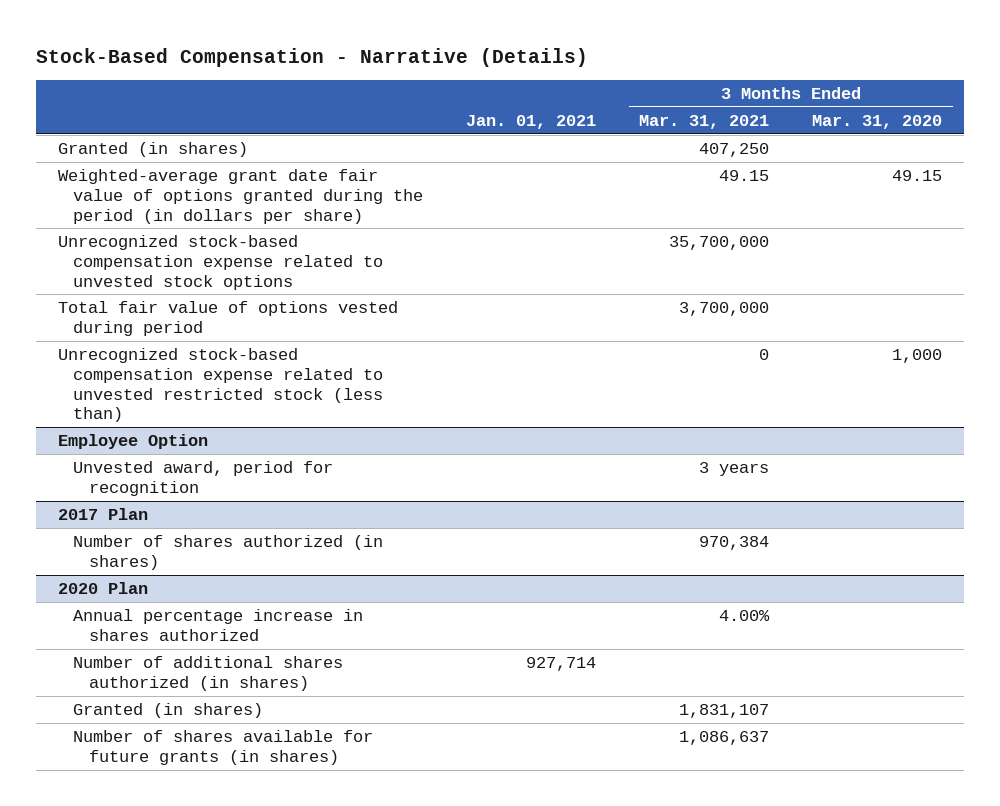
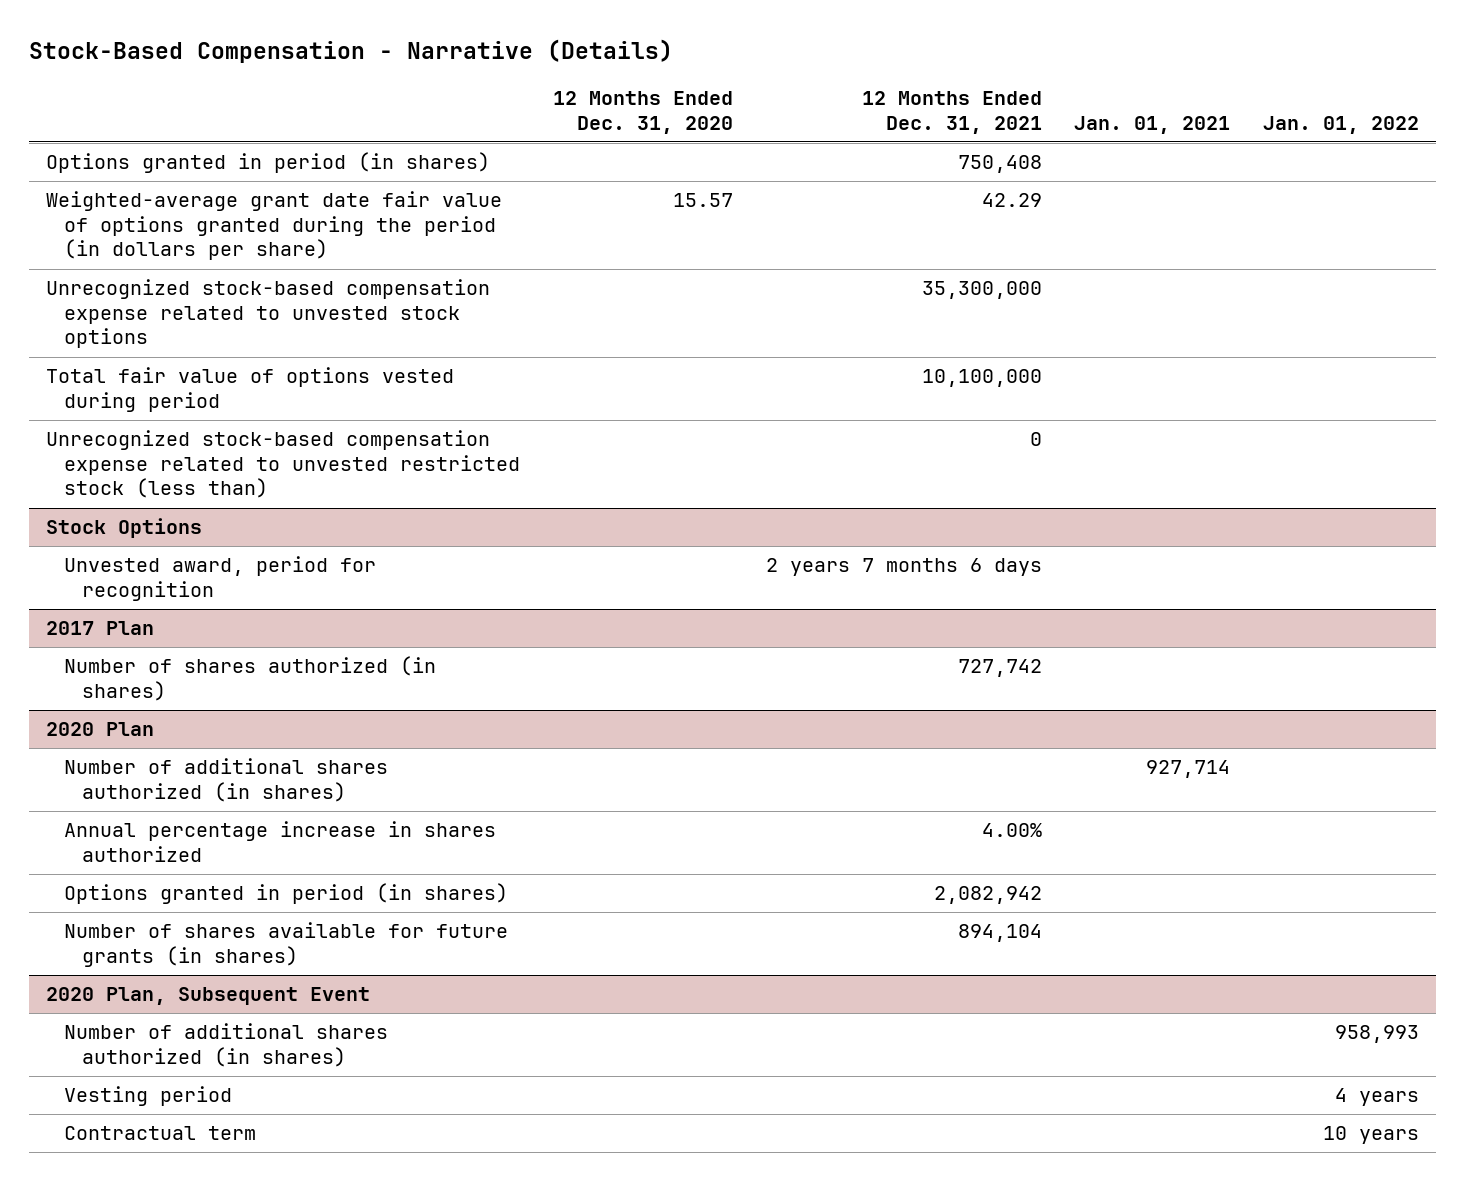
- | Jan. 01, 2021 | 3 Months Ended Mar. 31, 2021 | 3 Months Ended Mar. 31, 2020
+ | 12 Months Ended Dec. 31, 2020 | 12 Months Ended Dec. 31, 2021 | Jan. 01, 2021 | Jan. 01, 2022
- Granted (in shares) | | 407,250 |
+ Options granted in period (in shares) | | 750,408 | |
- Employee Option
+ Stock Options
@ 2020 Plan
- Granted (in shares) | | 1,831,107 |
moved down: Annual percentage increase in shares authorized | | 4.00% | |
+ Options granted in period (in shares) | | 2,082,942 | |
+ 2020 Plan, Subsequent Event
+ Number of additional shares authorized (in shares) | | | | 958,993
+ Vesting period | | | | 4 years
+ Contractual term | | | | 10 years

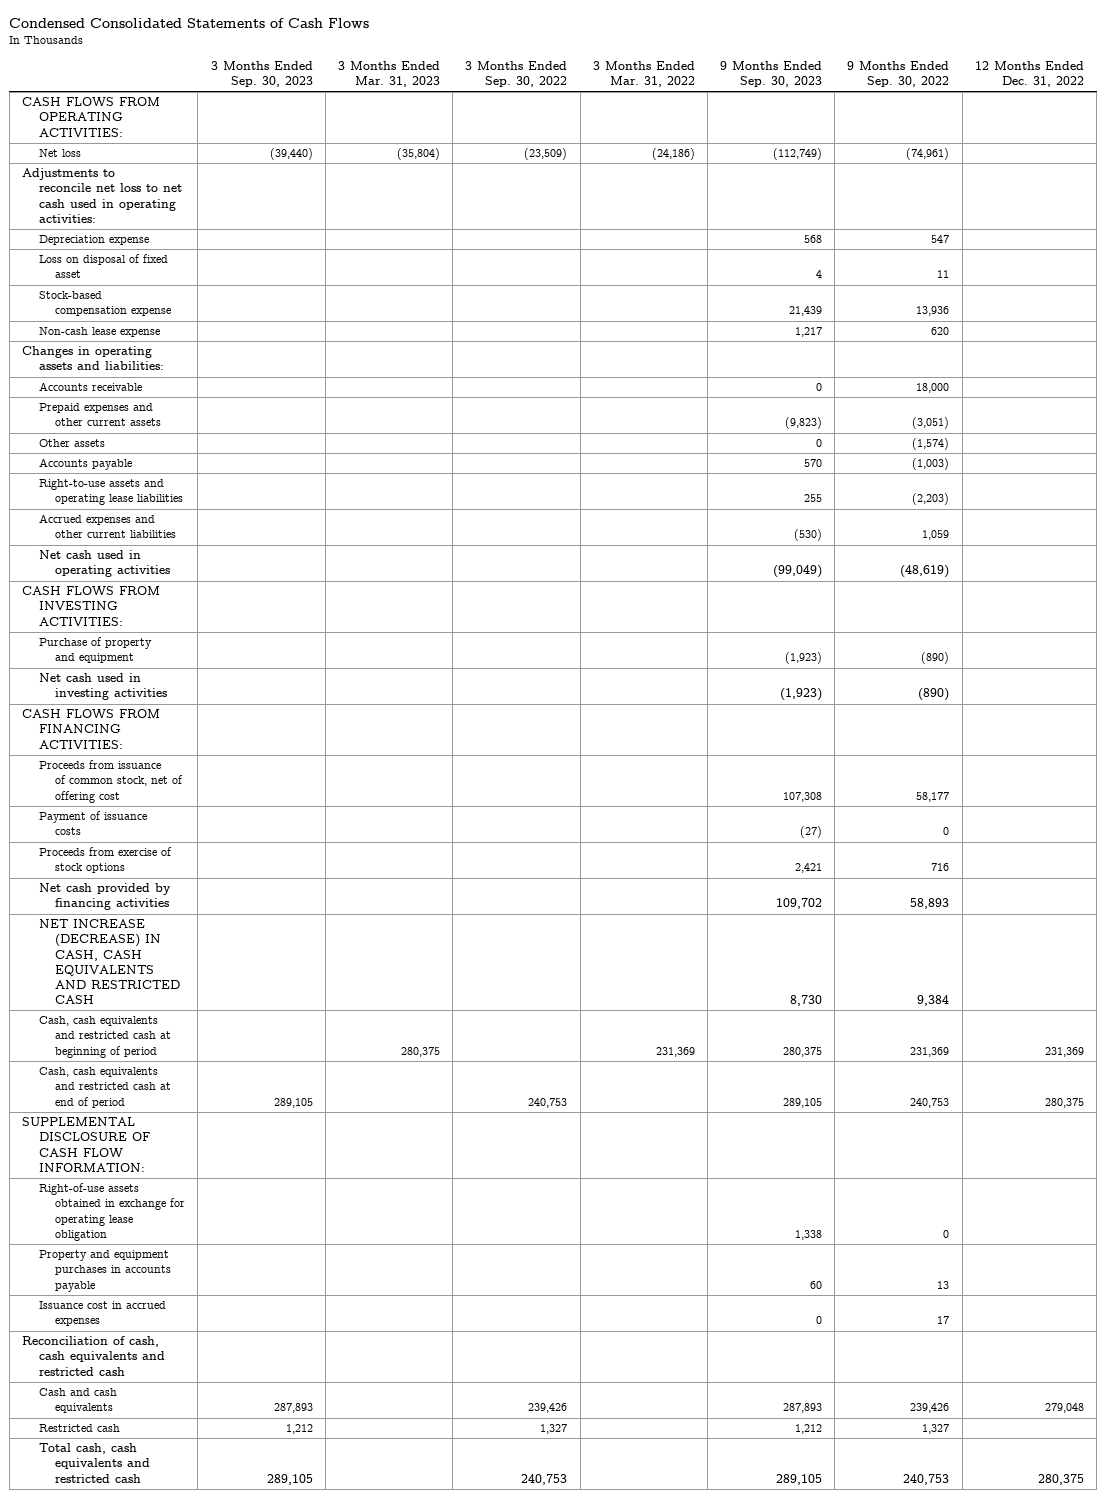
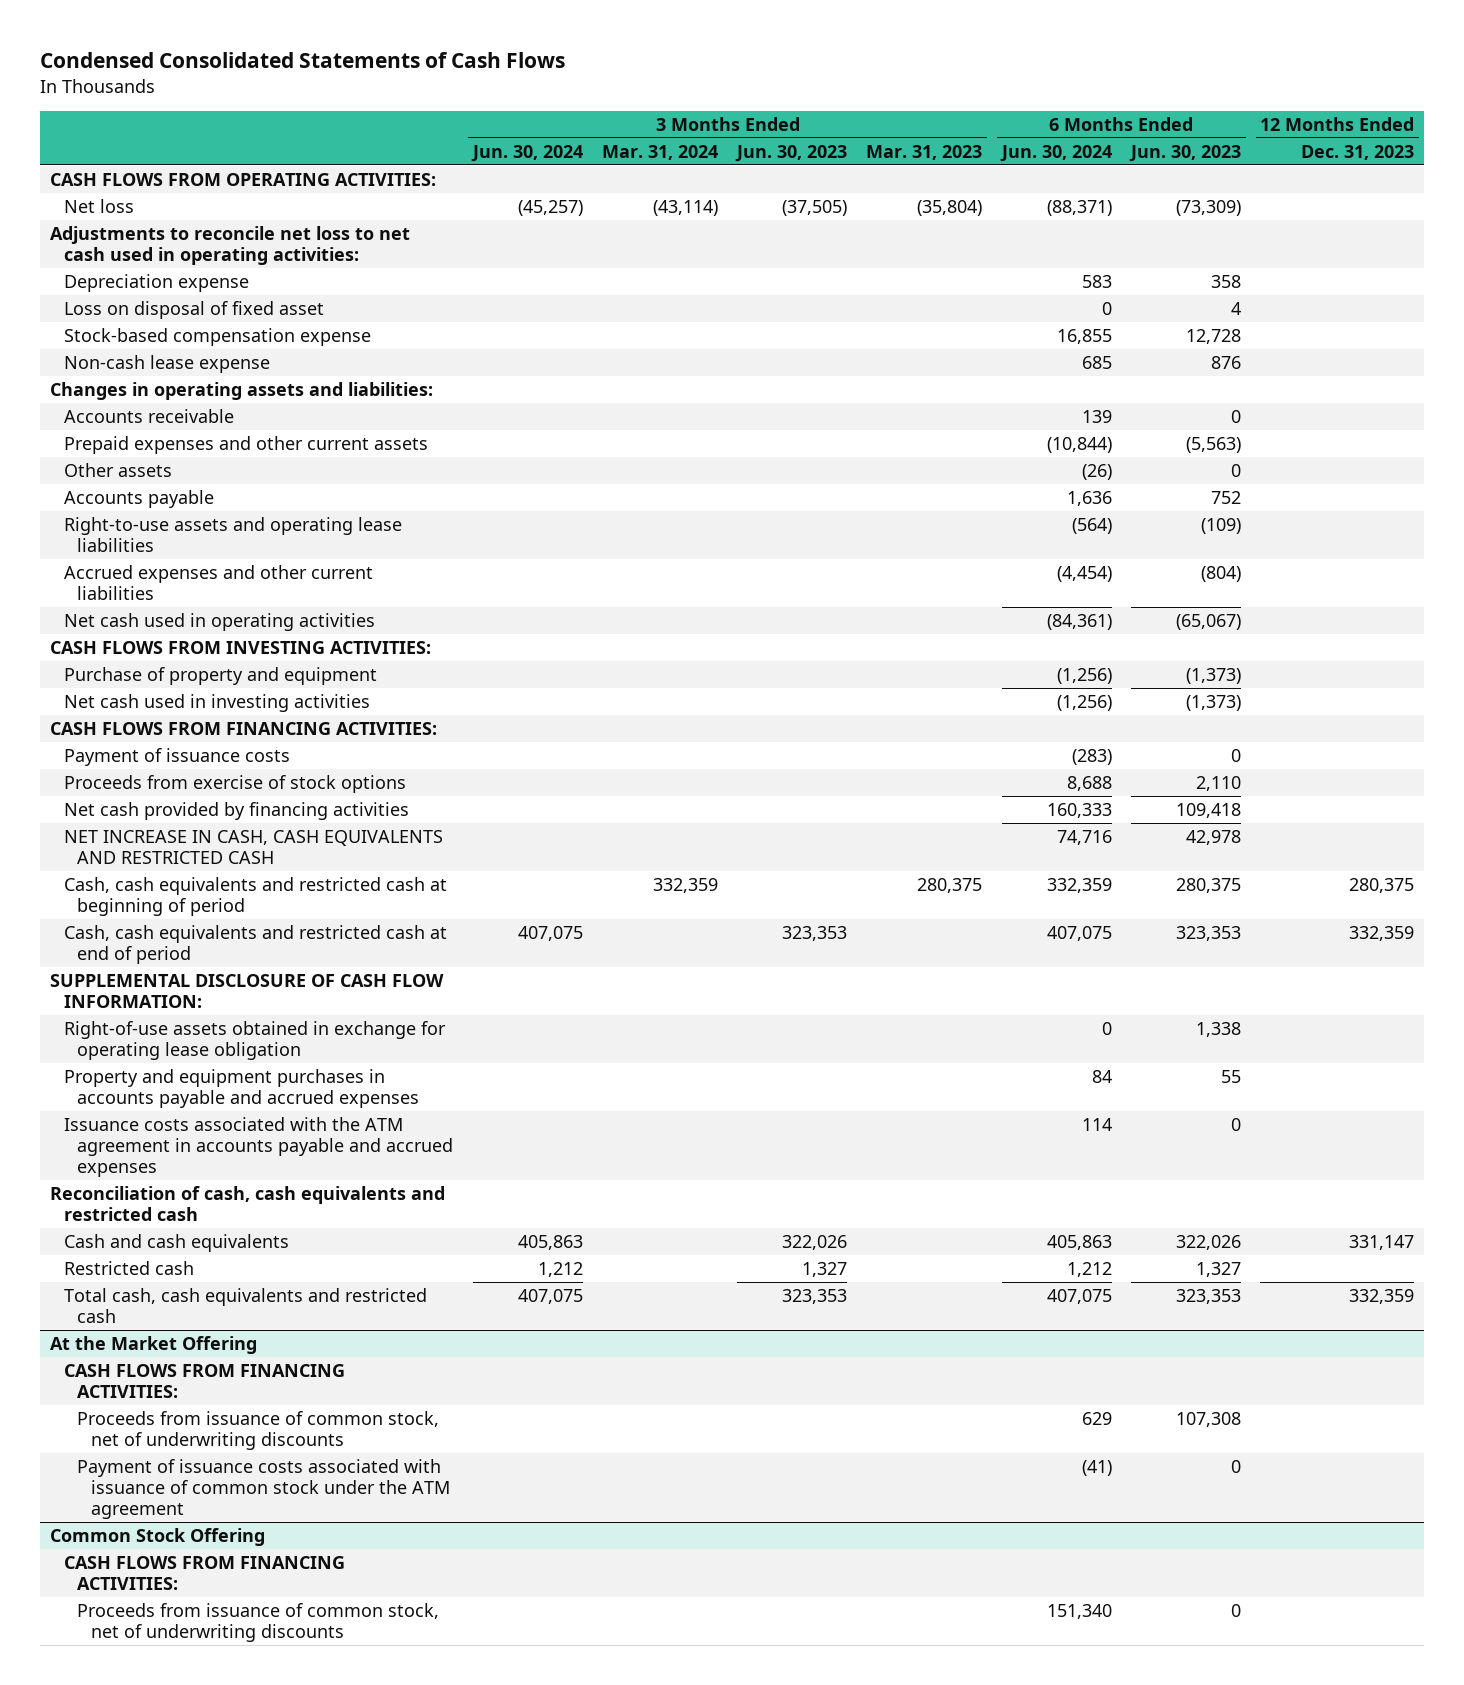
- | 3 Months Ended Sep. 30, 2023 | 3 Months Ended Mar. 31, 2023 | 3 Months Ended Sep. 30, 2022 | 3 Months Ended Mar. 31, 2022 | 9 Months Ended Sep. 30, 2023 | 9 Months Ended Sep. 30, 2022 | 12 Months Ended Dec. 31, 2022
+ | 3 Months Ended Jun. 30, 2024 | 3 Months Ended Mar. 31, 2024 | 3 Months Ended Jun. 30, 2023 | 3 Months Ended Mar. 31, 2023 | 6 Months Ended Jun. 30, 2024 | 6 Months Ended Jun. 30, 2023 | 12 Months Ended Dec. 31, 2023
- Proceeds from issuance of common stock, net of offering cost | | | | | 107,308 | 58,177 |
- NET INCREASE (DECREASE) IN CASH, CASH EQUIVALENTS AND RESTRICTED CASH | | | | | 8,730 | 9,384 |
+ NET INCREASE IN CASH, CASH EQUIVALENTS AND RESTRICTED CASH | | | | | 74,716 | 42,978 |
- Property and equipment purchases in accounts payable | | | | | 60 | 13 |
- Issuance cost in accrued expenses | | | | | 0 | 17 |
+ Property and equipment purchases in accounts payable and accrued expenses | | | | | 84 | 55 |
+ Issuance costs associated with the ATM agreement in accounts payable and accrued expenses | | | | | 114 | 0 |
+ At the Market Offering
+ CASH FLOWS FROM FINANCING ACTIVITIES:
+ Proceeds from issuance of common stock, net of underwriting discounts | | | | | 629 | 107,308 |
+ Payment of issuance costs associated with issuance of common stock under the ATM agreement | | | | | (41) | 0 |
+ Common Stock Offering
+ CASH FLOWS FROM FINANCING ACTIVITIES:
+ Proceeds from issuance of common stock, net of underwriting discounts | | | | | 151,340 | 0 |

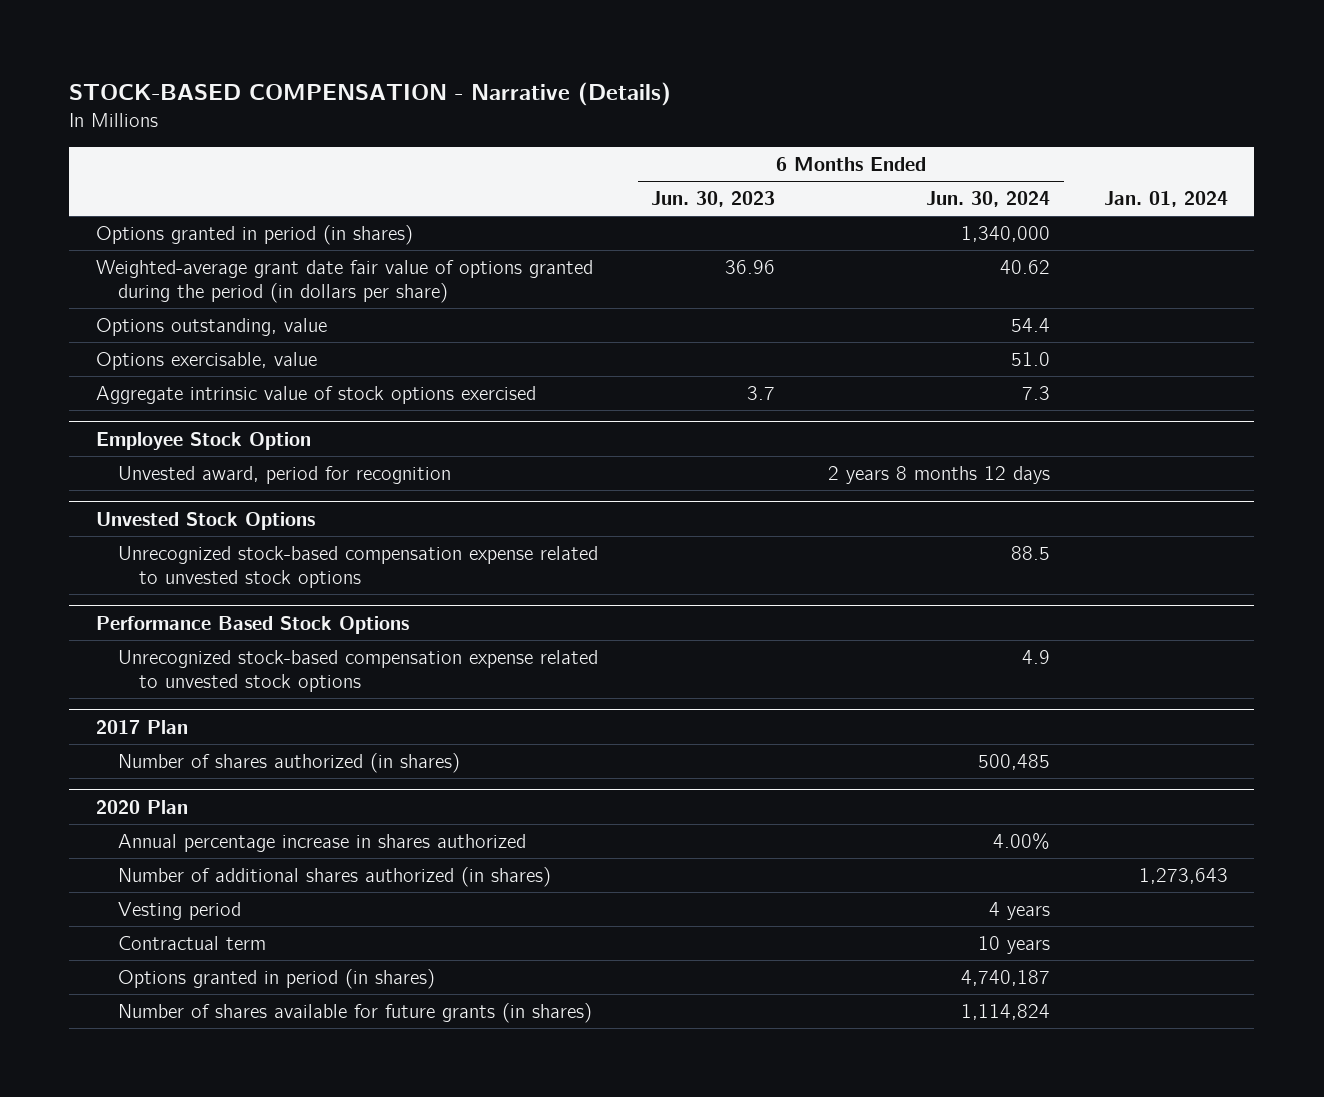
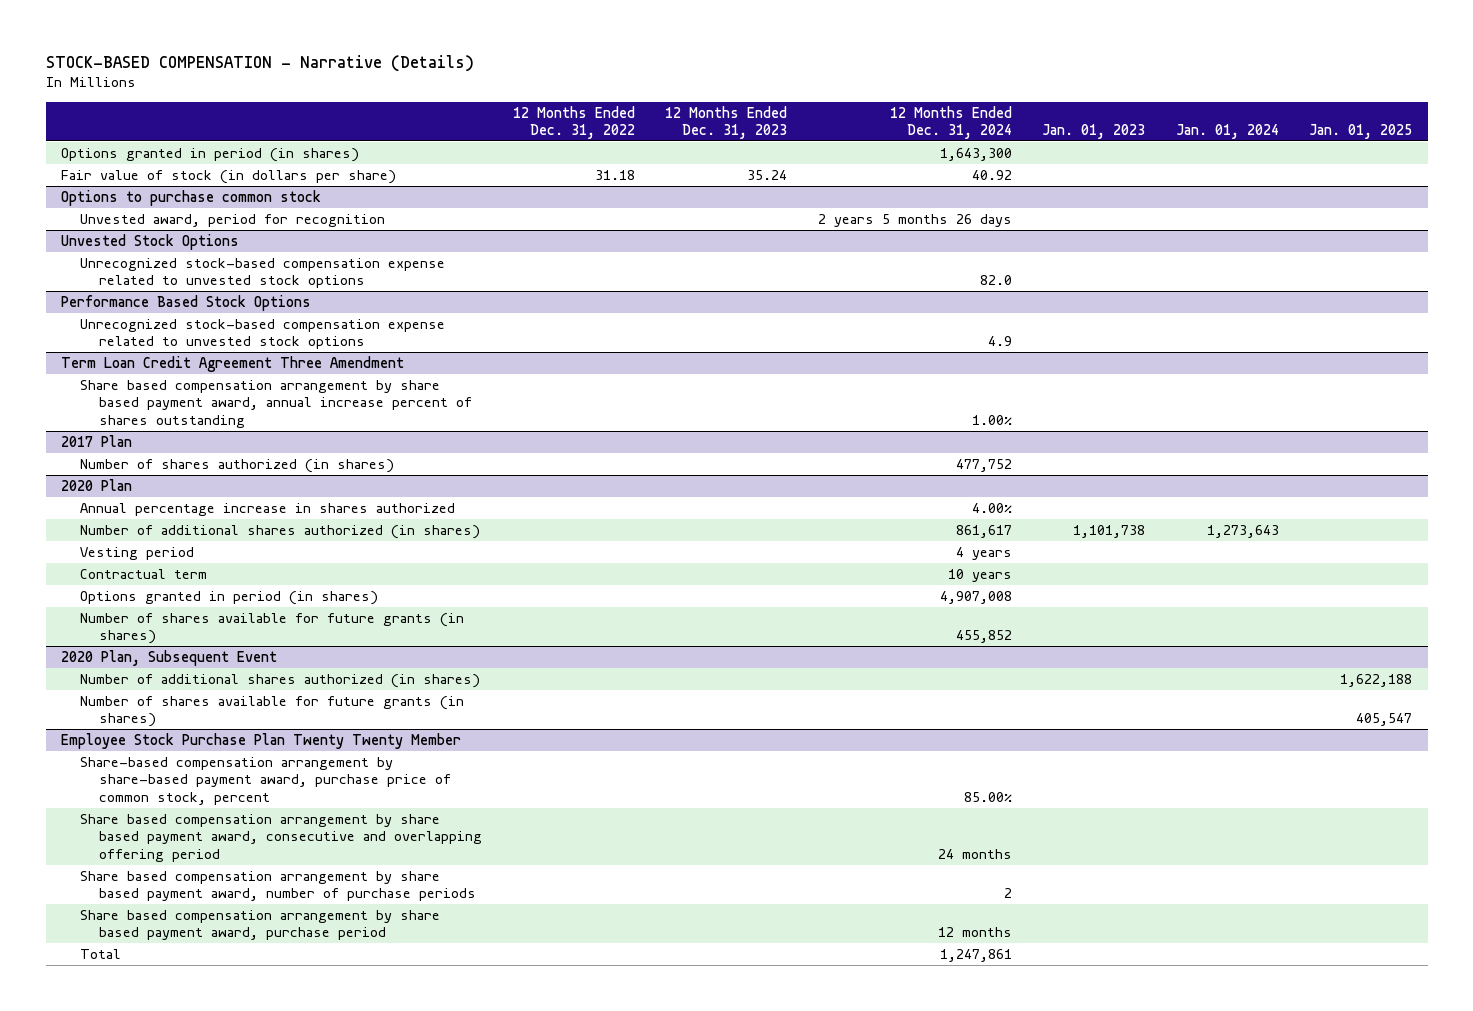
- | 6 Months Ended Jun. 30, 2023 | 6 Months Ended Jun. 30, 2024 | Jan. 01, 2024
+ | 12 Months Ended Dec. 31, 2022 | 12 Months Ended Dec. 31, 2023 | 12 Months Ended Dec. 31, 2024 | Jan. 01, 2023 | Jan. 01, 2024 | Jan. 01, 2025
- Weighted-average grant date fair value of options granted during the period (in dollars per share) | 36.96 | 40.62 |
- Options outstanding, value | | 54.4 |
- Options exercisable, value | | 51.0 |
- Aggregate intrinsic value of stock options exercised | 3.7 | 7.3 |
- Employee Stock Option
+ Fair value of stock (in dollars per share) | 31.18 | 35.24 | 40.92 | | |
+ Options to purchase common stock
+ Term Loan Credit Agreement Three Amendment
+ Share based compensation arrangement by share based payment award, annual increase percent of shares outstanding | | | 1.00% | | |
+ 2020 Plan, Subsequent Event
+ Number of additional shares authorized (in shares) | | | | | | 1,622,188
+ Number of shares available for future grants (in shares) | | | | | | 405,547
+ Employee Stock Purchase Plan Twenty Twenty Member
+ Share-based compensation arrangement by share-based payment award, purchase price of common stock, percent | | | 85.00% | | |
+ Share based compensation arrangement by share based payment award, consecutive and overlapping offering period | | | 24 months | | |
+ Share based compensation arrangement by share based payment award, number of purchase periods | | | 2 | | |
+ Share based compensation arrangement by share based payment award, purchase period | | | 12 months | | |
+ Total | | | 1,247,861 | | |

